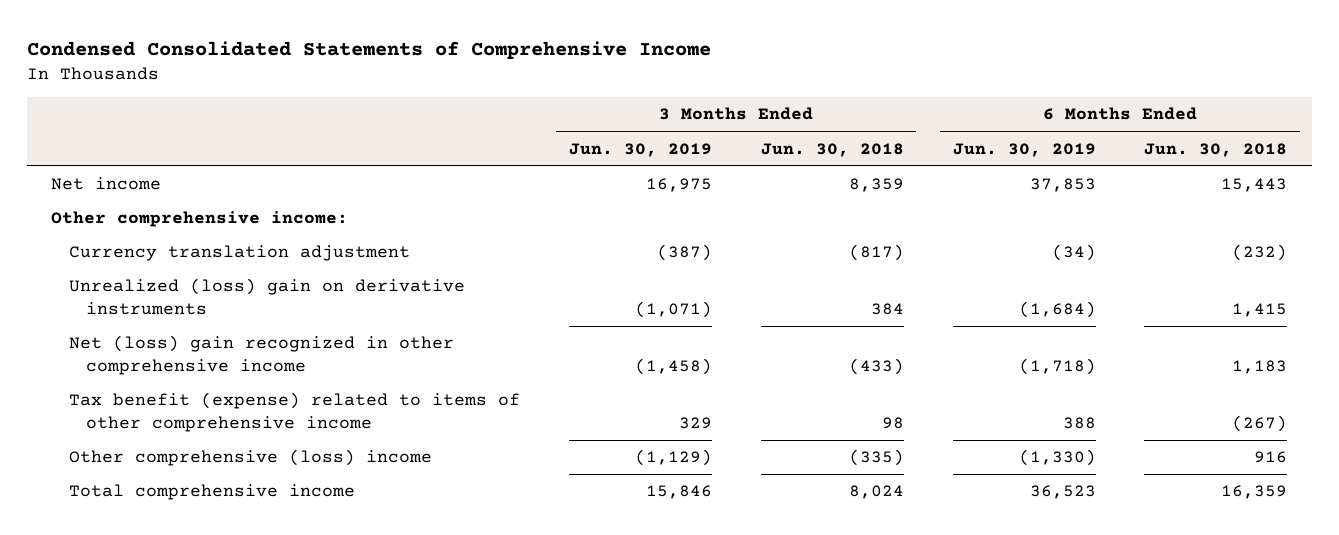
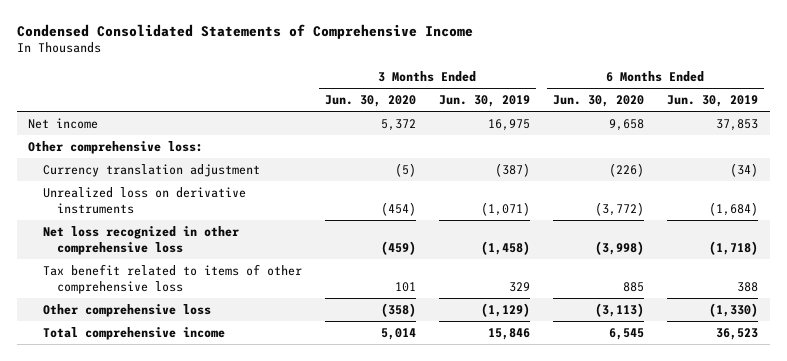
- | 3 Months Ended Jun. 30, 2019 | 3 Months Ended Jun. 30, 2018 | 6 Months Ended Jun. 30, 2019 | 6 Months Ended Jun. 30, 2018
+ | 3 Months Ended Jun. 30, 2020 | 3 Months Ended Jun. 30, 2019 | 6 Months Ended Jun. 30, 2020 | 6 Months Ended Jun. 30, 2019
- Other comprehensive income:
+ Other comprehensive loss:
- Unrealized (loss) gain on derivative instruments | (1,071) | 384 | (1,684) | 1,415
- Net (loss) gain recognized in other comprehensive income | (1,458) | (433) | (1,718) | 1,183
- Tax benefit (expense) related to items of other comprehensive income | 329 | 98 | 388 | (267)
- Other comprehensive (loss) income | (1,129) | (335) | (1,330) | 916
+ Unrealized loss on derivative instruments | (454) | (1,071) | (3,772) | (1,684)
+ Net loss recognized in other comprehensive loss | (459) | (1,458) | (3,998) | (1,718)
+ Tax benefit related to items of other comprehensive loss | 101 | 329 | 885 | 388
+ Other comprehensive loss | (358) | (1,129) | (3,113) | (1,330)

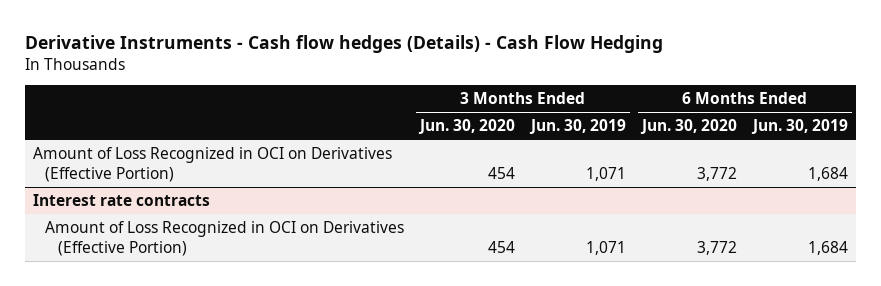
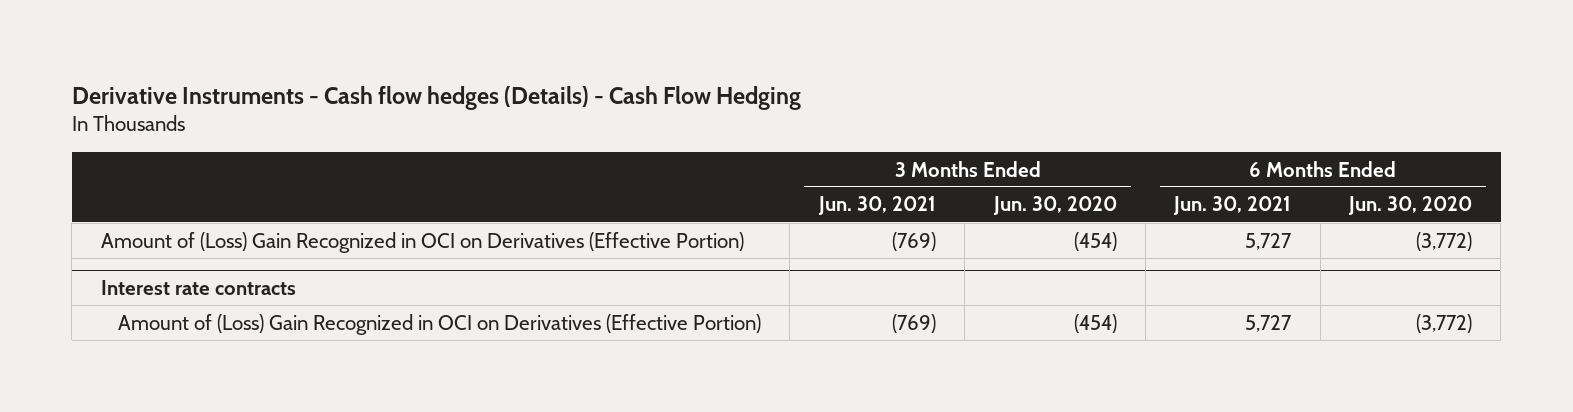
- | 3 Months Ended Jun. 30, 2020 | 3 Months Ended Jun. 30, 2019 | 6 Months Ended Jun. 30, 2020 | 6 Months Ended Jun. 30, 2019
+ | 3 Months Ended Jun. 30, 2021 | 3 Months Ended Jun. 30, 2020 | 6 Months Ended Jun. 30, 2021 | 6 Months Ended Jun. 30, 2020
- Amount of Loss Recognized in OCI on Derivatives (Effective Portion) | 454 | 1,071 | 3,772 | 1,684
+ Amount of (Loss) Gain Recognized in OCI on Derivatives (Effective Portion) | (769) | (454) | 5,727 | (3,772)
@ Interest rate contracts
- Amount of Loss Recognized in OCI on Derivatives (Effective Portion) | 454 | 1,071 | 3,772 | 1,684
+ Amount of (Loss) Gain Recognized in OCI on Derivatives (Effective Portion) | (769) | (454) | 5,727 | (3,772)

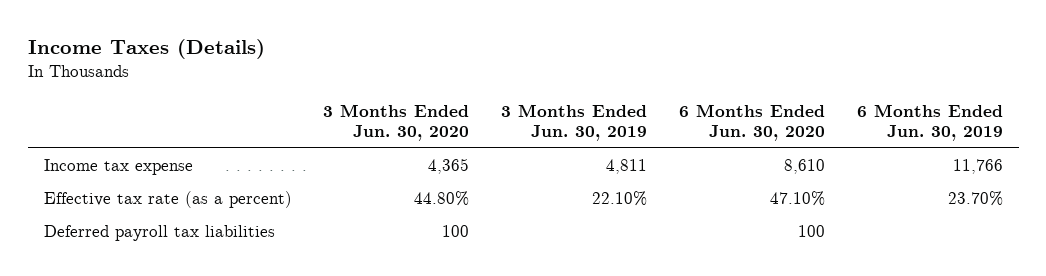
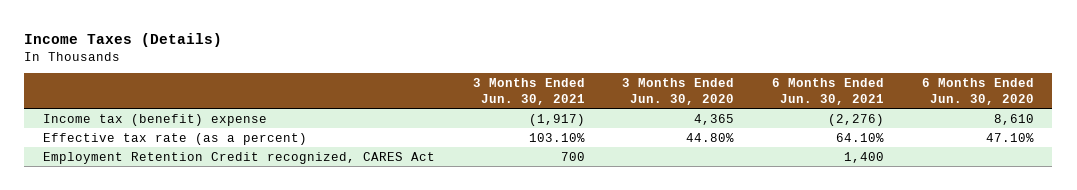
- | 3 Months Ended Jun. 30, 2020 | 3 Months Ended Jun. 30, 2019 | 6 Months Ended Jun. 30, 2020 | 6 Months Ended Jun. 30, 2019
+ | 3 Months Ended Jun. 30, 2021 | 3 Months Ended Jun. 30, 2020 | 6 Months Ended Jun. 30, 2021 | 6 Months Ended Jun. 30, 2020
- Income tax expense | 4,365 | 4,811 | 8,610 | 11,766
+ Income tax (benefit) expense | (1,917) | 4,365 | (2,276) | 8,610
- Deferred payroll tax liabilities | 100 | | 100 |
+ Employment Retention Credit recognized, CARES Act | 700 | | 1,400 |

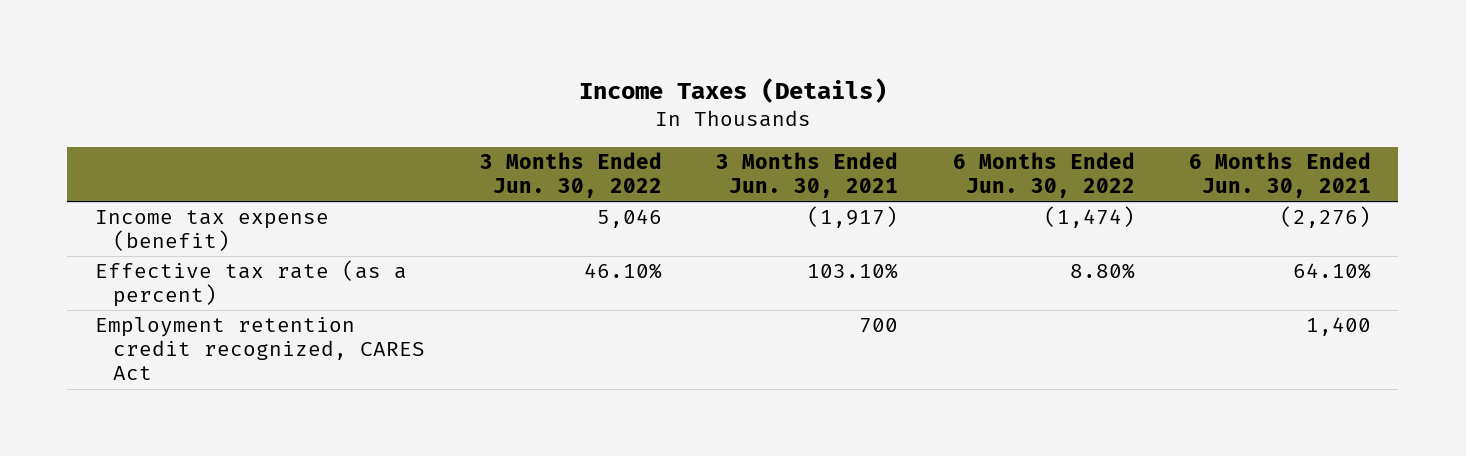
- | 3 Months Ended Jun. 30, 2021 | 3 Months Ended Jun. 30, 2020 | 6 Months Ended Jun. 30, 2021 | 6 Months Ended Jun. 30, 2020
+ | 3 Months Ended Jun. 30, 2022 | 3 Months Ended Jun. 30, 2021 | 6 Months Ended Jun. 30, 2022 | 6 Months Ended Jun. 30, 2021
- Income tax (benefit) expense | (1,917) | 4,365 | (2,276) | 8,610
+ Income tax expense (benefit) | 5,046 | (1,917) | (1,474) | (2,276)
- Employment Retention Credit recognized, CARES Act | 700 | | 1,400 |
+ Employment retention credit recognized, CARES Act | | 700 | | 1,400

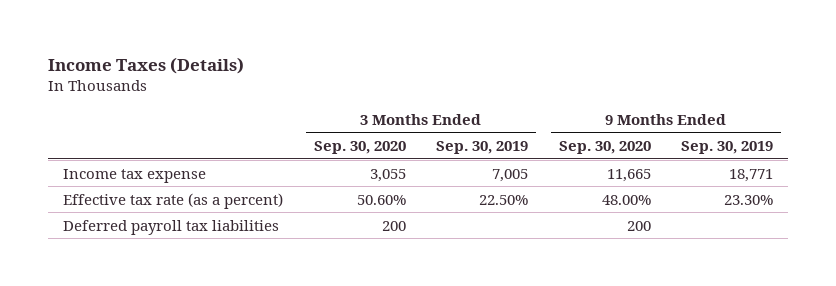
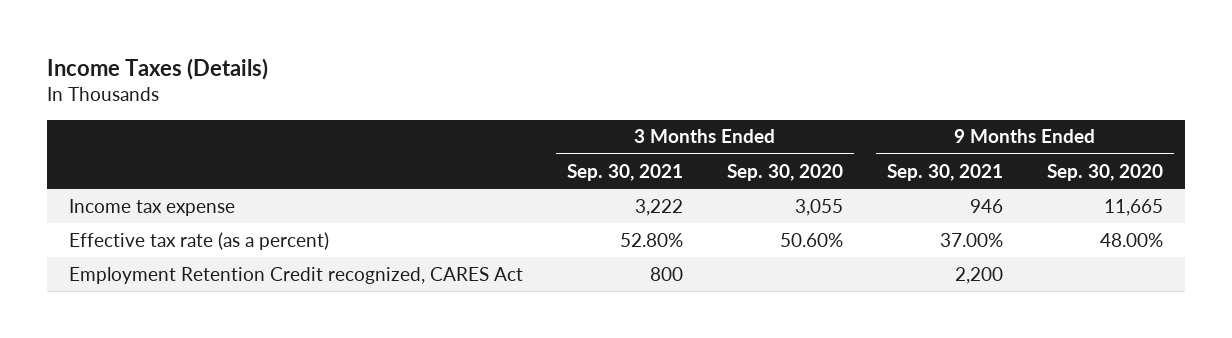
- | 3 Months Ended Sep. 30, 2020 | 3 Months Ended Sep. 30, 2019 | 9 Months Ended Sep. 30, 2020 | 9 Months Ended Sep. 30, 2019
+ | 3 Months Ended Sep. 30, 2021 | 3 Months Ended Sep. 30, 2020 | 9 Months Ended Sep. 30, 2021 | 9 Months Ended Sep. 30, 2020
- Deferred payroll tax liabilities | 200 | | 200 |
+ Employment Retention Credit recognized, CARES Act | 800 | | 2,200 |

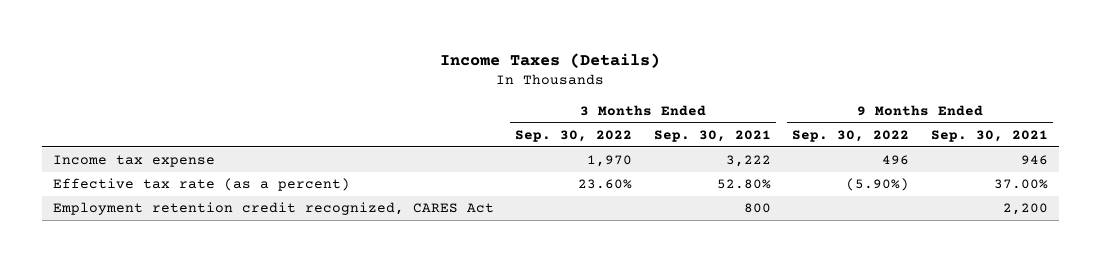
- | 3 Months Ended Sep. 30, 2021 | 3 Months Ended Sep. 30, 2020 | 9 Months Ended Sep. 30, 2021 | 9 Months Ended Sep. 30, 2020
+ | 3 Months Ended Sep. 30, 2022 | 3 Months Ended Sep. 30, 2021 | 9 Months Ended Sep. 30, 2022 | 9 Months Ended Sep. 30, 2021
- Employment Retention Credit recognized, CARES Act | 800 | | 2,200 |
+ Employment retention credit recognized, CARES Act | | 800 | | 2,200

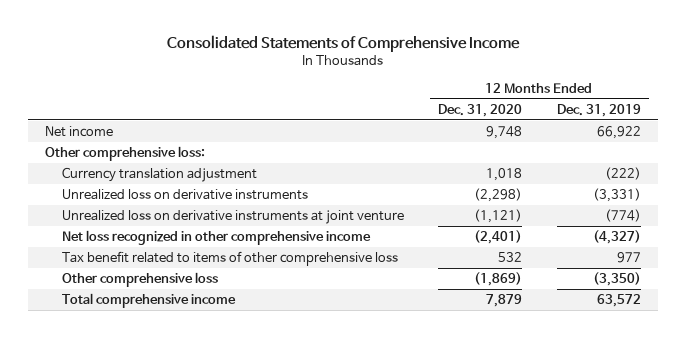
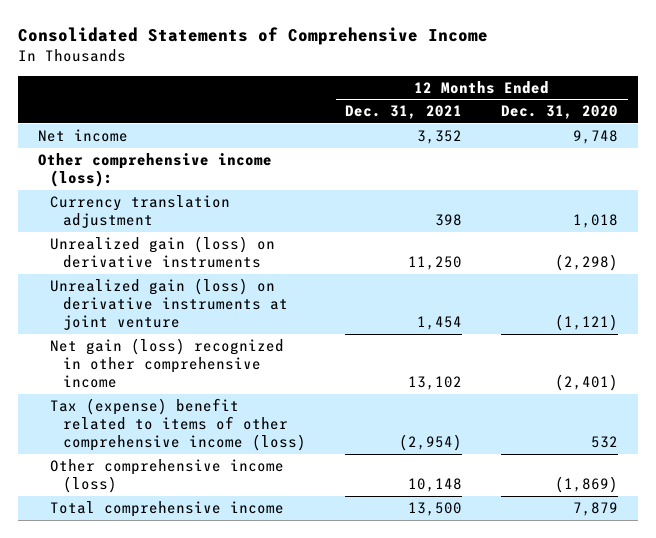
- | 12 Months Ended Dec. 31, 2020 | 12 Months Ended Dec. 31, 2019
+ | 12 Months Ended Dec. 31, 2021 | 12 Months Ended Dec. 31, 2020
- Other comprehensive loss:
+ Other comprehensive income (loss):
- Unrealized loss on derivative instruments | (2,298) | (3,331)
- Unrealized loss on derivative instruments at joint venture | (1,121) | (774)
- Net loss recognized in other comprehensive income | (2,401) | (4,327)
- Tax benefit related to items of other comprehensive loss | 532 | 977
- Other comprehensive loss | (1,869) | (3,350)
+ Unrealized gain (loss) on derivative instruments | 11,250 | (2,298)
+ Unrealized gain (loss) on derivative instruments at joint venture | 1,454 | (1,121)
+ Net gain (loss) recognized in other comprehensive income | 13,102 | (2,401)
+ Tax (expense) benefit related to items of other comprehensive income (loss) | (2,954) | 532
+ Other comprehensive income (loss) | 10,148 | (1,869)

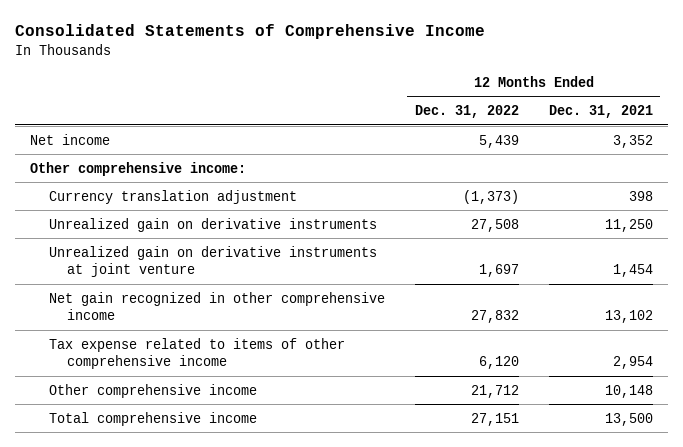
- | 12 Months Ended Dec. 31, 2021 | 12 Months Ended Dec. 31, 2020
+ | 12 Months Ended Dec. 31, 2022 | 12 Months Ended Dec. 31, 2021
- Other comprehensive income (loss):
+ Other comprehensive income:
- Unrealized gain (loss) on derivative instruments | 11,250 | (2,298)
- Unrealized gain (loss) on derivative instruments at joint venture | 1,454 | (1,121)
- Net gain (loss) recognized in other comprehensive income | 13,102 | (2,401)
- Tax (expense) benefit related to items of other comprehensive income (loss) | (2,954) | 532
- Other comprehensive income (loss) | 10,148 | (1,869)
+ Unrealized gain on derivative instruments | 27,508 | 11,250
+ Unrealized gain on derivative instruments at joint venture | 1,697 | 1,454
+ Net gain recognized in other comprehensive income | 27,832 | 13,102
+ Tax expense related to items of other comprehensive income | 6,120 | 2,954
+ Other comprehensive income | 21,712 | 10,148

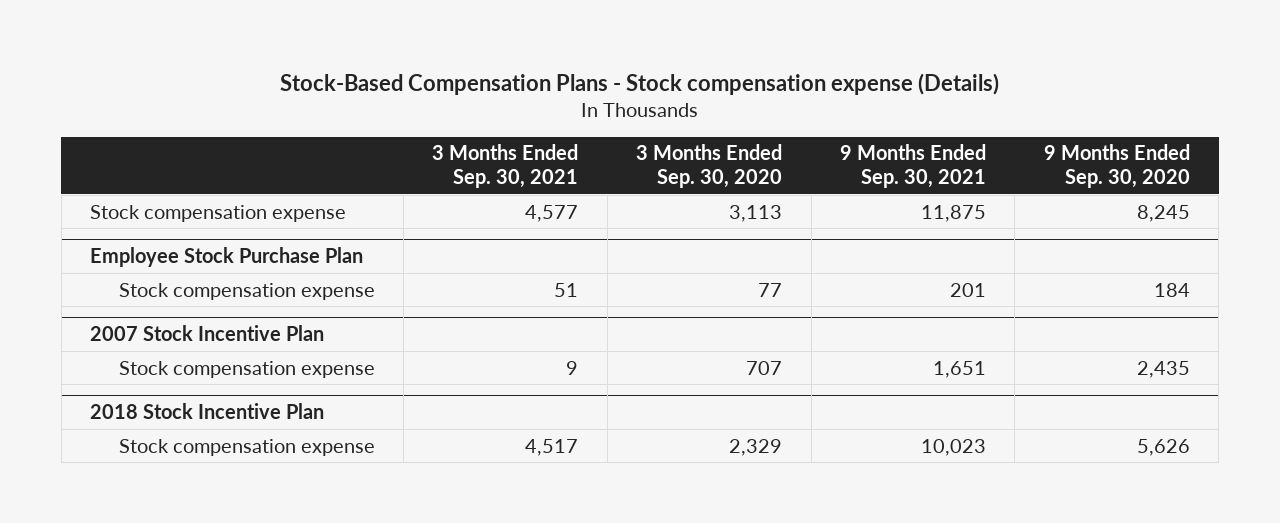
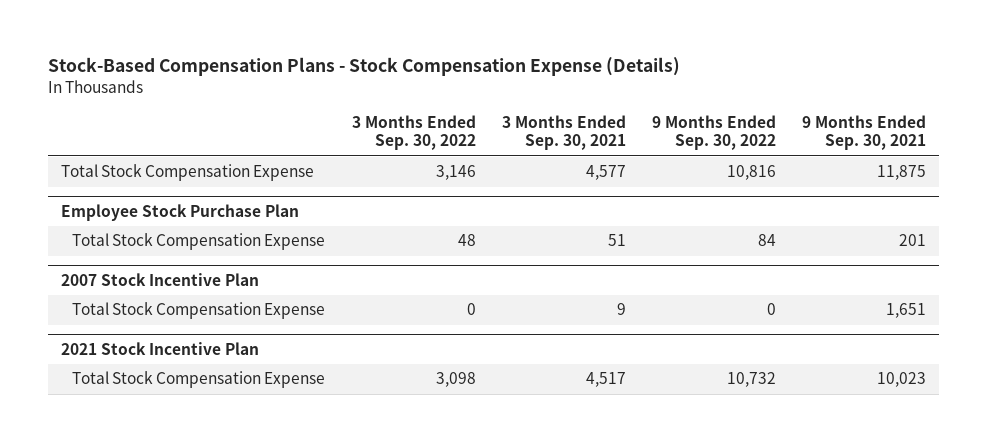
- Stock-Based Compensation Plans - Stock compensation expense (Details)
+ Stock-Based Compensation Plans - Stock Compensation Expense (Details)
- | 3 Months Ended Sep. 30, 2021 | 3 Months Ended Sep. 30, 2020 | 9 Months Ended Sep. 30, 2021 | 9 Months Ended Sep. 30, 2020
+ | 3 Months Ended Sep. 30, 2022 | 3 Months Ended Sep. 30, 2021 | 9 Months Ended Sep. 30, 2022 | 9 Months Ended Sep. 30, 2021
- Stock compensation expense | 4,577 | 3,113 | 11,875 | 8,245
+ Total Stock Compensation Expense | 3,146 | 4,577 | 10,816 | 11,875
@ Employee Stock Purchase Plan
- Stock compensation expense | 51 | 77 | 201 | 184
+ Total Stock Compensation Expense | 48 | 51 | 84 | 201
@ 2007 Stock Incentive Plan
- Stock compensation expense | 9 | 707 | 1,651 | 2,435
- 2018 Stock Incentive Plan
- Stock compensation expense | 4,517 | 2,329 | 10,023 | 5,626
@ 2007 Stock Incentive Plan
+ Total Stock Compensation Expense | 0 | 9 | 0 | 1,651
+ 2021 Stock Incentive Plan
+ Total Stock Compensation Expense | 3,098 | 4,517 | 10,732 | 10,023

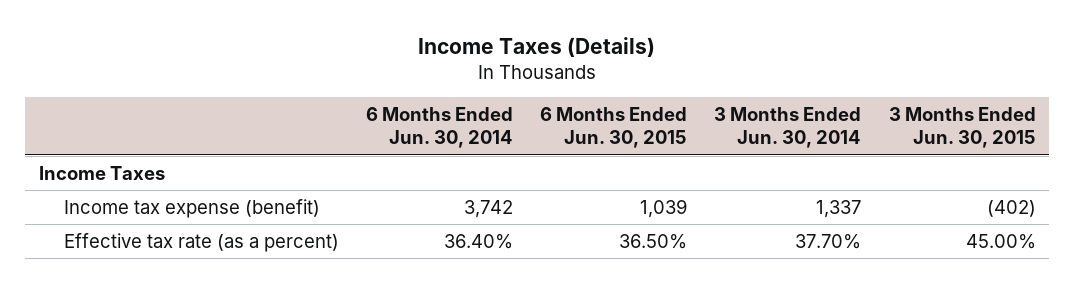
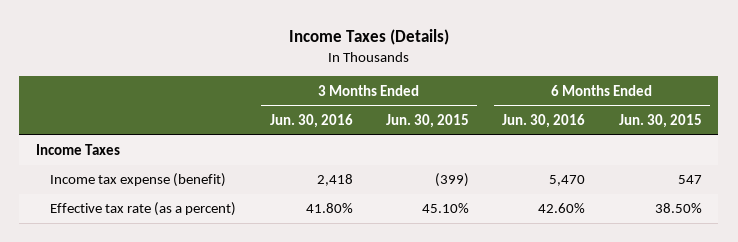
- | 6 Months Ended Jun. 30, 2014 | 6 Months Ended Jun. 30, 2015 | 3 Months Ended Jun. 30, 2014 | 3 Months Ended Jun. 30, 2015
+ | 3 Months Ended Jun. 30, 2016 | 3 Months Ended Jun. 30, 2015 | 6 Months Ended Jun. 30, 2016 | 6 Months Ended Jun. 30, 2015
- Income tax expense (benefit) | 3,742 | 1,039 | 1,337 | (402)
- Effective tax rate (as a percent) | 36.40% | 36.50% | 37.70% | 45.00%
+ Income tax expense (benefit) | 2,418 | (399) | 5,470 | 547
+ Effective tax rate (as a percent) | 41.80% | 45.10% | 42.60% | 38.50%

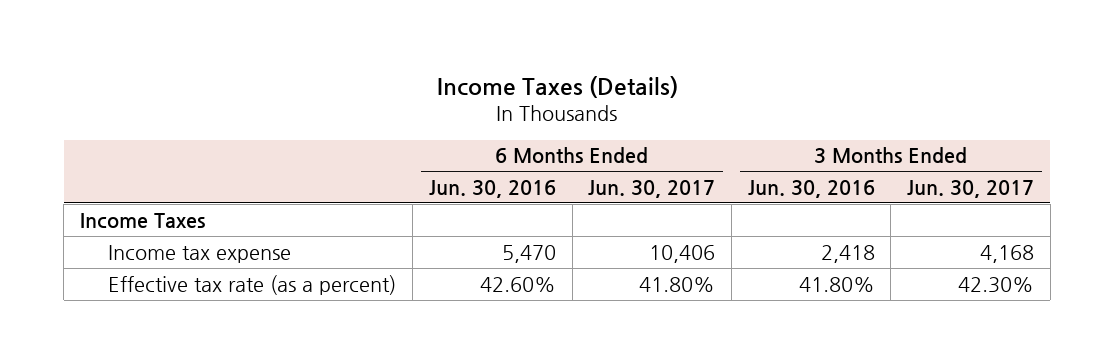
- | 3 Months Ended Jun. 30, 2016 | 3 Months Ended Jun. 30, 2015 | 6 Months Ended Jun. 30, 2016 | 6 Months Ended Jun. 30, 2015
+ | 6 Months Ended Jun. 30, 2016 | 6 Months Ended Jun. 30, 2017 | 3 Months Ended Jun. 30, 2016 | 3 Months Ended Jun. 30, 2017
- Income tax expense (benefit) | 2,418 | (399) | 5,470 | 547
+ Income tax expense | 5,470 | 10,406 | 2,418 | 4,168

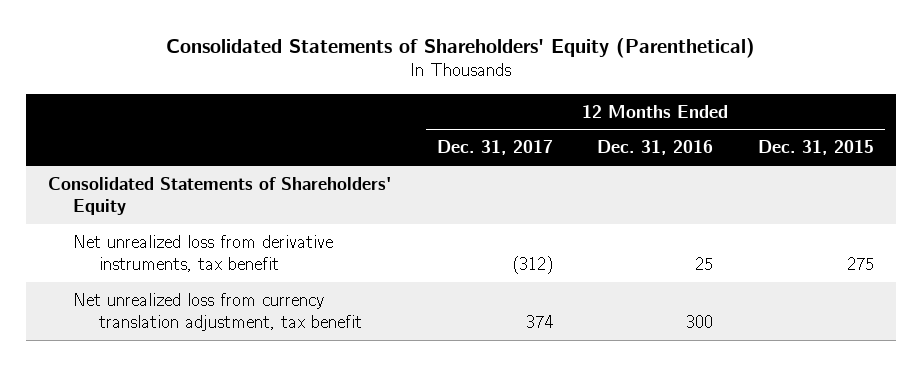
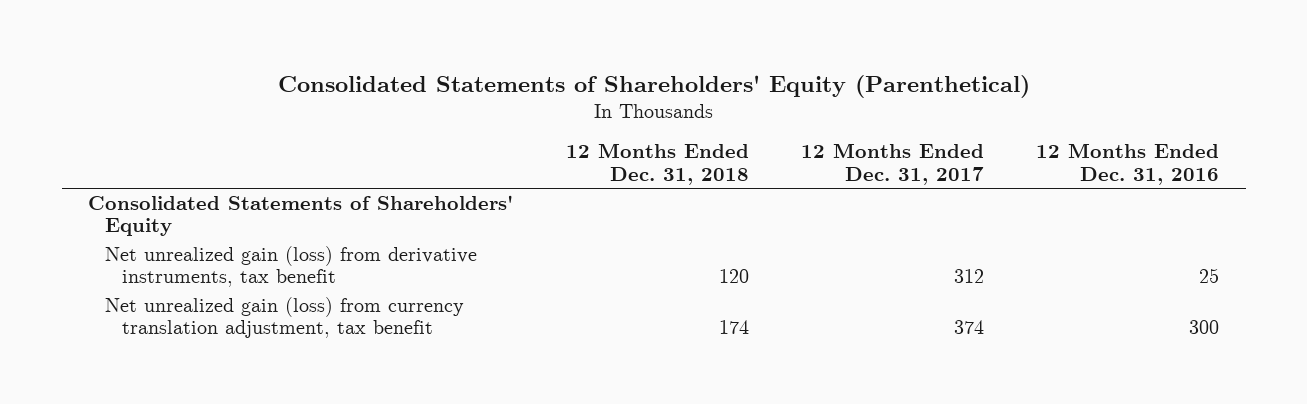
- | 12 Months Ended Dec. 31, 2017 | 12 Months Ended Dec. 31, 2016 | 12 Months Ended Dec. 31, 2015
+ | 12 Months Ended Dec. 31, 2018 | 12 Months Ended Dec. 31, 2017 | 12 Months Ended Dec. 31, 2016
- Net unrealized loss from derivative instruments, tax benefit | (312) | 25 | 275
- Net unrealized loss from currency translation adjustment, tax benefit | 374 | 300 |
+ Net unrealized gain (loss) from derivative instruments, tax benefit | 120 | 312 | 25
+ Net unrealized gain (loss) from currency translation adjustment, tax benefit | 174 | 374 | 300

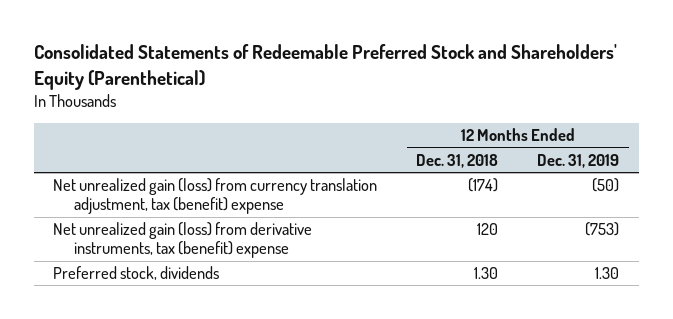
- Consolidated Statements of Shareholders' Equity (Parenthetical)
+ Consolidated Statements of Redeemable Preferred Stock and Shareholders' Equity (Parenthetical)
- | 12 Months Ended Dec. 31, 2018 | 12 Months Ended Dec. 31, 2017 | 12 Months Ended Dec. 31, 2016
+ | 12 Months Ended Dec. 31, 2018 | 12 Months Ended Dec. 31, 2019
- Consolidated Statements of Shareholders' Equity
- Net unrealized gain (loss) from derivative instruments, tax benefit | 120 | 312 | 25
- Net unrealized gain (loss) from currency translation adjustment, tax benefit | 174 | 374 | 300
+ Net unrealized gain (loss) from currency translation adjustment, tax (benefit) expense | (174) | (50)
+ Net unrealized gain (loss) from derivative instruments, tax (benefit) expense | 120 | (753)
+ Preferred stock, dividends | 1.30 | 1.30

